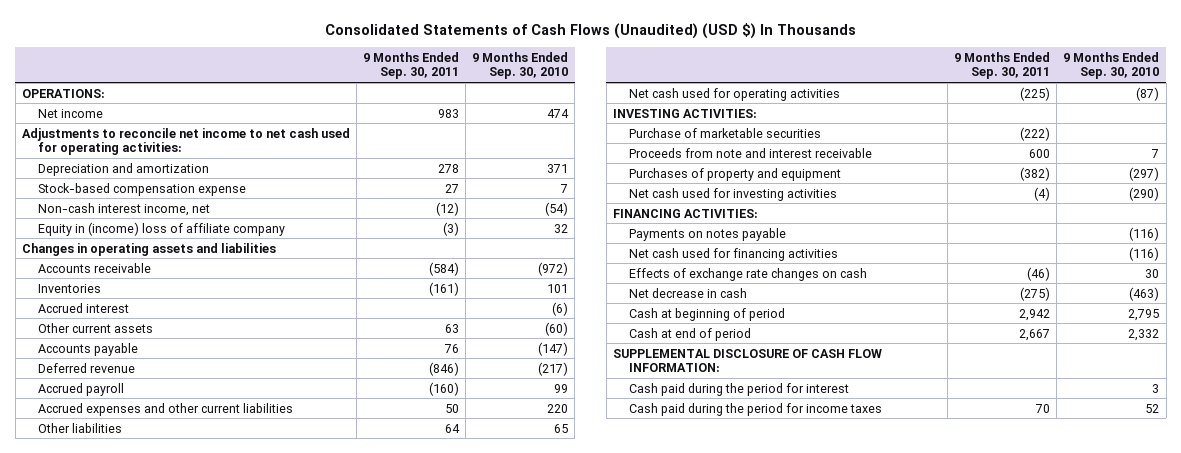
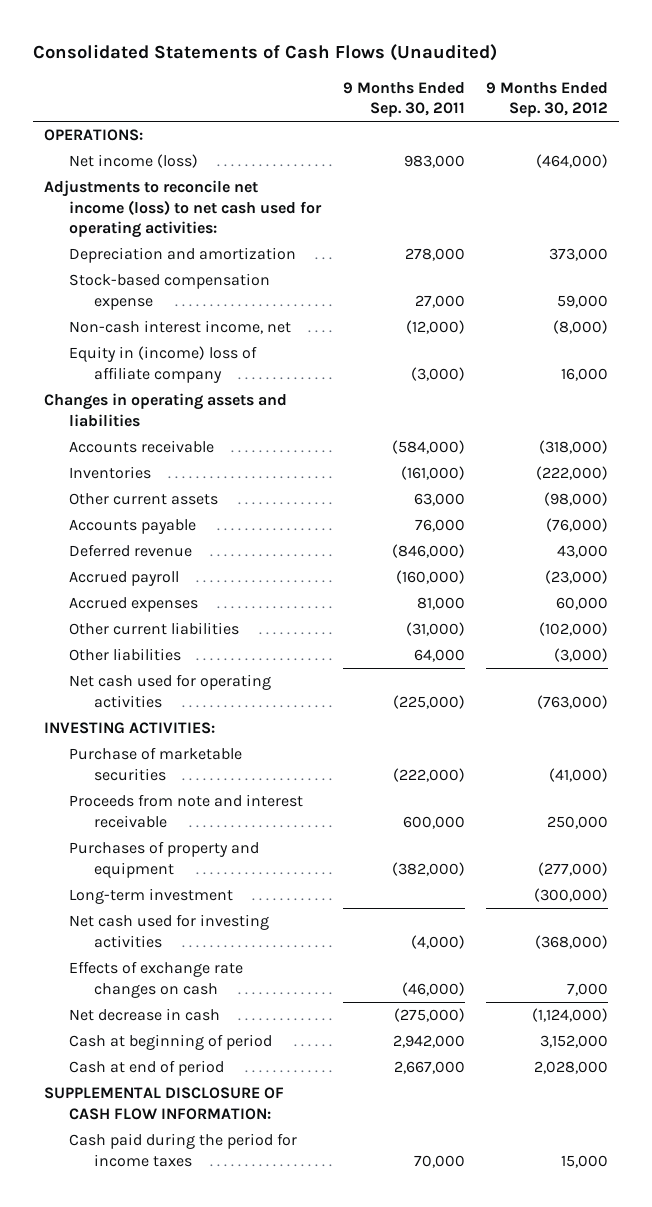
- Consolidated Statements of Cash Flows (Unaudited) (USD $) In Thousands
+ Consolidated Statements of Cash Flows (Unaudited)
- | 9 Months Ended Sep. 30, 2011 | 9 Months Ended Sep. 30, 2010
+ | 9 Months Ended Sep. 30, 2011 | 9 Months Ended Sep. 30, 2012
- Net income | 983 | 474
- Adjustments to reconcile net income to net cash used for operating activities:
- Depreciation and amortization | 278 | 371
- Stock-based compensation expense | 27 | 7
- Non-cash interest income, net | (12) | (54)
- Equity in (income) loss of affiliate company | (3) | 32
+ Net income (loss) | 983,000 | (464,000)
+ Adjustments to reconcile net income (loss) to net cash used for operating activities:
+ Depreciation and amortization | 278,000 | 373,000
+ Stock-based compensation expense | 27,000 | 59,000
+ Non-cash interest income, net | (12,000) | (8,000)
+ Equity in (income) loss of affiliate company | (3,000) | 16,000
- Accounts receivable | (584) | (972)
- Inventories | (161) | 101
- Accrued interest | | (6)
- Other current assets | 63 | (60)
- Accounts payable | 76 | (147)
- Deferred revenue | (846) | (217)
- Accrued payroll | (160) | 99
- Accrued expenses and other current liabilities | 50 | 220
- Other liabilities | 64 | 65
- Net cash used for operating activities | (225) | (87)
+ Accounts receivable | (584,000) | (318,000)
+ Inventories | (161,000) | (222,000)
+ Other current assets | 63,000 | (98,000)
+ Accounts payable | 76,000 | (76,000)
+ Deferred revenue | (846,000) | 43,000
+ Accrued payroll | (160,000) | (23,000)
+ Accrued expenses | 81,000 | 60,000
+ Other current liabilities | (31,000) | (102,000)
+ Other liabilities | 64,000 | (3,000)
+ Net cash used for operating activities | (225,000) | (763,000)
- Purchase of marketable securities | (222) |
- Proceeds from note and interest receivable | 600 | 7
- Purchases of property and equipment | (382) | (297)
- Net cash used for investing activities | (4) | (290)
- FINANCING ACTIVITIES:
- Payments on notes payable | | (116)
- Net cash used for financing activities | | (116)
- Effects of exchange rate changes on cash | (46) | 30
- Net decrease in cash | (275) | (463)
- Cash at beginning of period | 2,942 | 2,795
- Cash at end of period | 2,667 | 2,332
+ Purchase of marketable securities | (222,000) | (41,000)
+ Proceeds from note and interest receivable | 600,000 | 250,000
+ Purchases of property and equipment | (382,000) | (277,000)
+ Long-term investment | | (300,000)
+ Net cash used for investing activities | (4,000) | (368,000)
+ Effects of exchange rate changes on cash | (46,000) | 7,000
+ Net decrease in cash | (275,000) | (1,124,000)
+ Cash at beginning of period | 2,942,000 | 3,152,000
+ Cash at end of period | 2,667,000 | 2,028,000
- Cash paid during the period for interest | | 3
- Cash paid during the period for income taxes | 70 | 52
+ Cash paid during the period for income taxes | 70,000 | 15,000

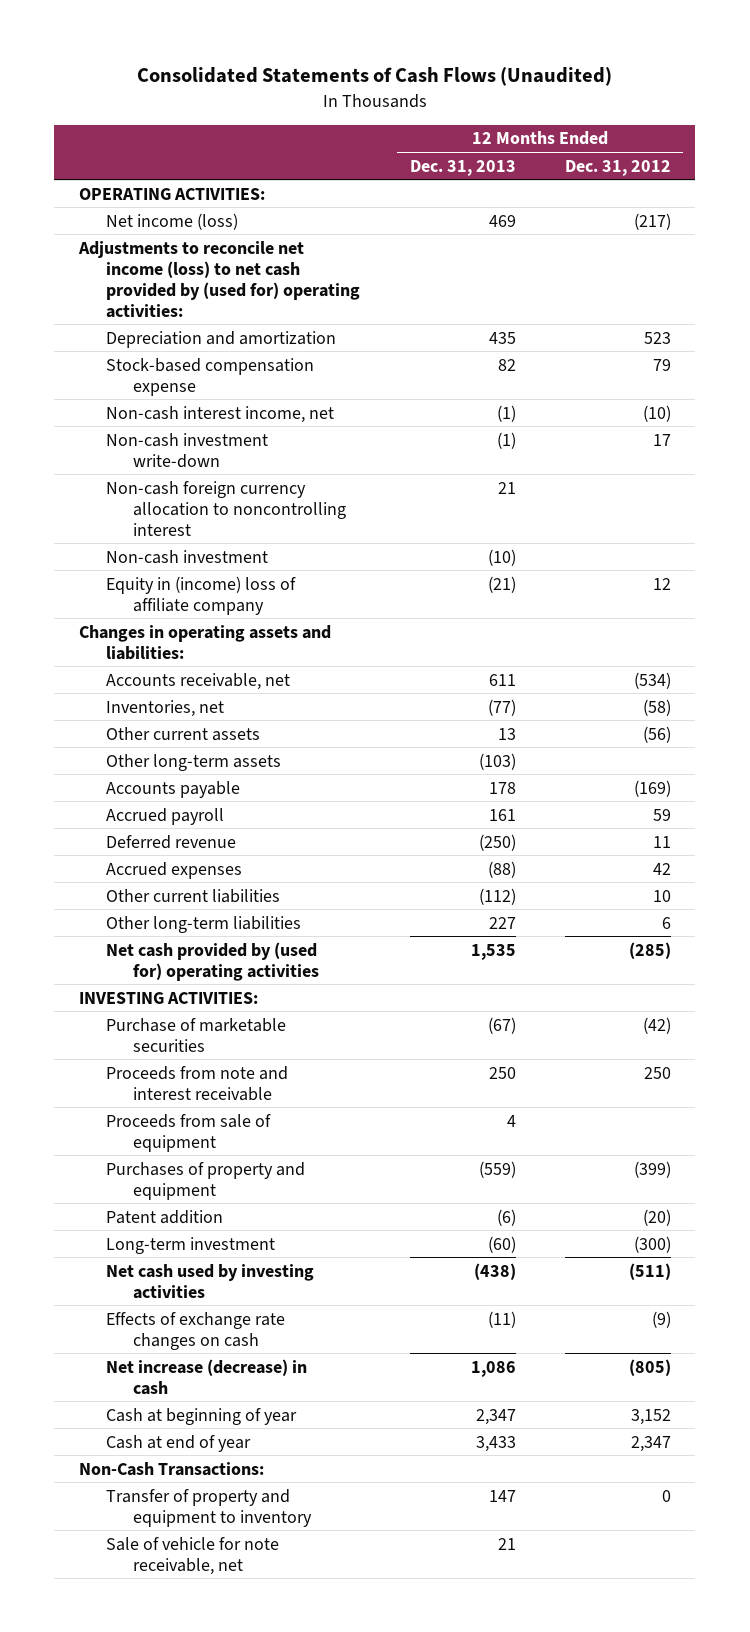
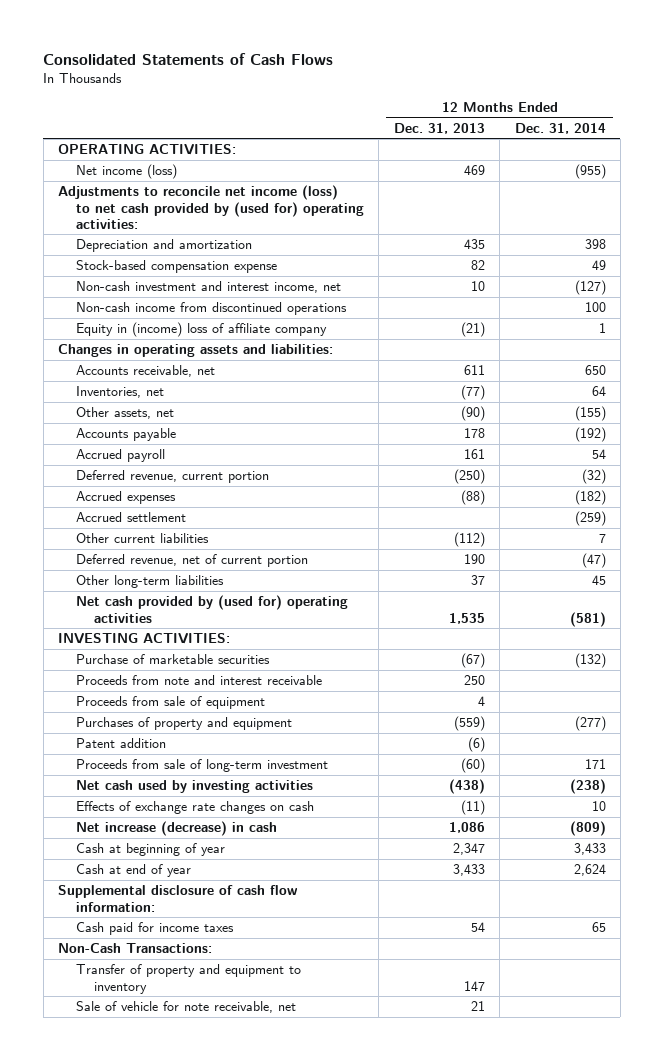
- Consolidated Statements of Cash Flows (Unaudited)
+ Consolidated Statements of Cash Flows
- | 12 Months Ended Dec. 31, 2013 | 12 Months Ended Dec. 31, 2012
+ | 12 Months Ended Dec. 31, 2013 | 12 Months Ended Dec. 31, 2014
- Non-cash interest income, net | (1) | (10)
- Non-cash investment write-down | (1) | 17
- Non-cash foreign currency allocation to noncontrolling interest | 21 |
- Non-cash investment | (10) |
+ Non-cash investment and interest income, net | 10 | (127)
+ Non-cash income from discontinued operations | | 100
- Other current assets | 13 | (56)
- Other long-term assets | (103) |
+ Other assets, net | (90) | (155)
- Deferred revenue | (250) | 11
+ Deferred revenue, current portion | (250) | (32)
+ Accrued settlement | | (259)
- Other long-term liabilities | 227 | 6
+ Deferred revenue, net of current portion | 190 | (47)
+ Other long-term liabilities | 37 | 45
- Long-term investment | (60) | (300)
+ Proceeds from sale of long-term investment | (60) | 171
+ Supplemental disclosure of cash flow information:
+ Cash paid for income taxes | 54 | 65

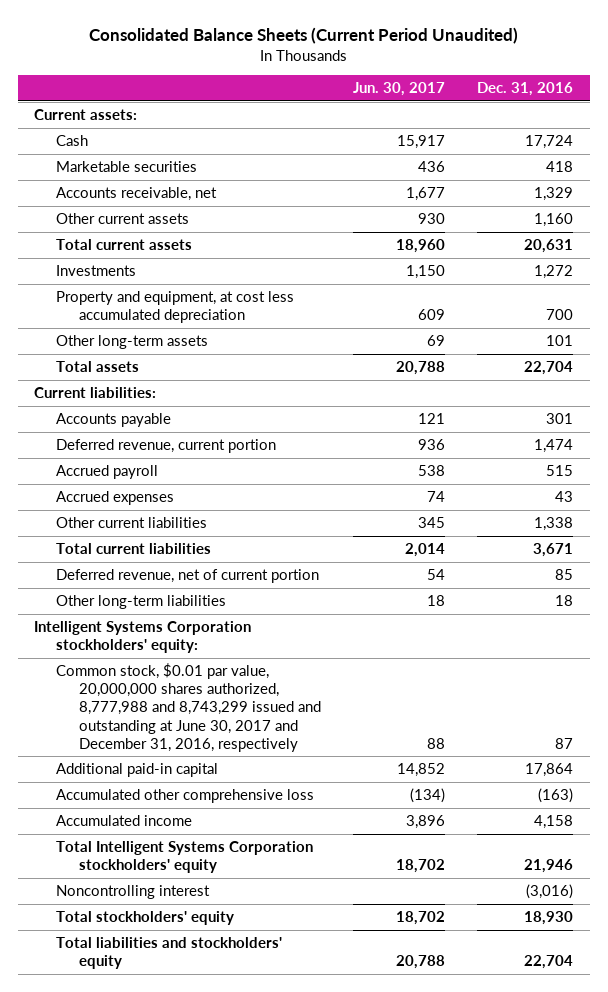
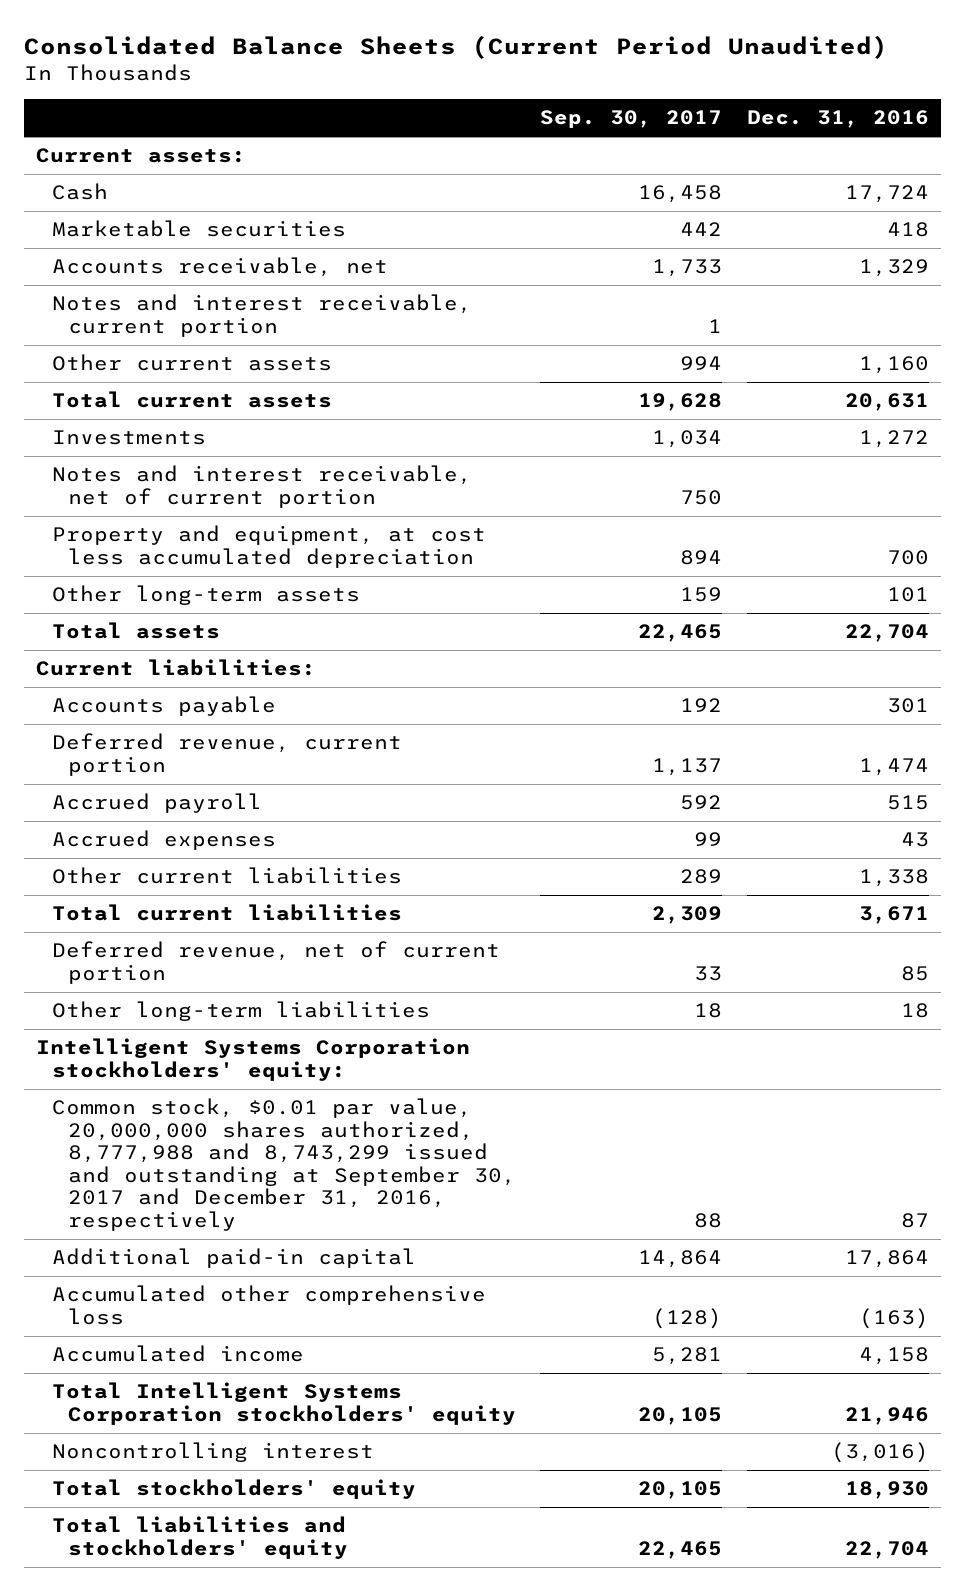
- | Jun. 30, 2017 | Dec. 31, 2016
+ | Sep. 30, 2017 | Dec. 31, 2016
+ Notes and interest receivable, current portion | 1 |
+ Notes and interest receivable, net of current portion | 750 |
- Common stock, $0.01 par value, 20,000,000 shares authorized, 8,777,988 and 8,743,299 issued and outstanding at June 30, 2017 and December 31, 2016, respectively | 88 | 87
+ Common stock, $0.01 par value, 20,000,000 shares authorized, 8,777,988 and 8,743,299 issued and outstanding at September 30, 2017 and December 31, 2016, respectively | 88 | 87

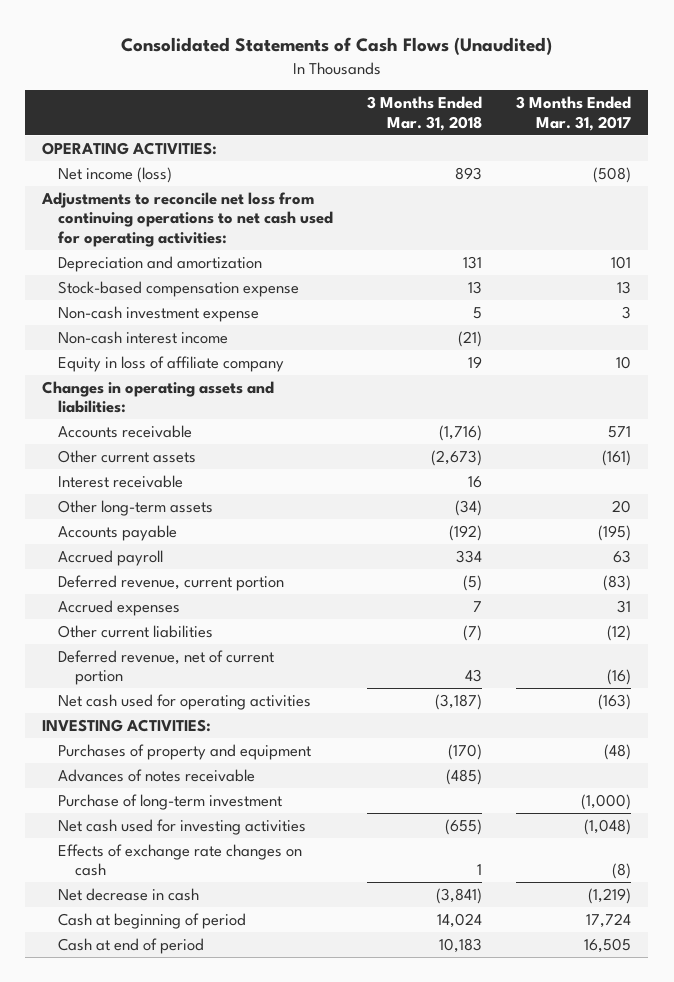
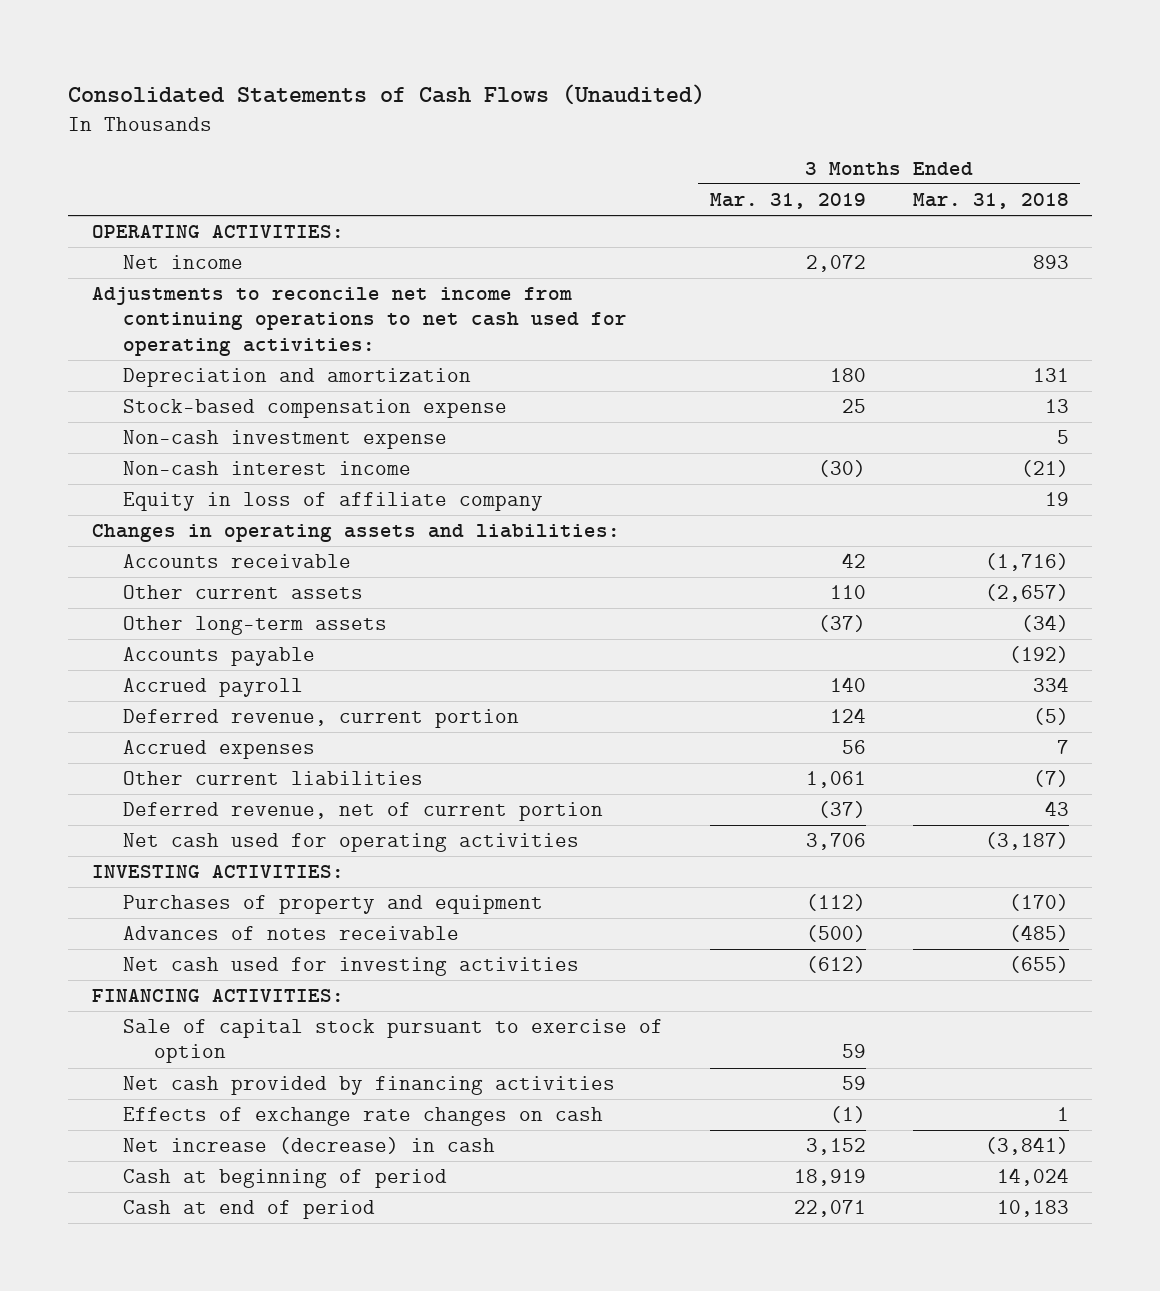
- | 3 Months Ended Mar. 31, 2018 | 3 Months Ended Mar. 31, 2017
+ | 3 Months Ended Mar. 31, 2019 | 3 Months Ended Mar. 31, 2018
- Net income (loss) | 893 | (508)
- Adjustments to reconcile net loss from continuing operations to net cash used for operating activities:
+ Net income | 2,072 | 893
+ Adjustments to reconcile net income from continuing operations to net cash used for operating activities:
- Other current assets | (2,673) | (161)
- Interest receivable | 16 |
+ Other current assets | 110 | (2,657)
- Purchase of long-term investment | | (1,000)
+ FINANCING ACTIVITIES:
+ Sale of capital stock pursuant to exercise of option | 59 |
+ Net cash provided by financing activities | 59 |
- Net decrease in cash | (3,841) | (1,219)
+ Net increase (decrease) in cash | 3,152 | (3,841)

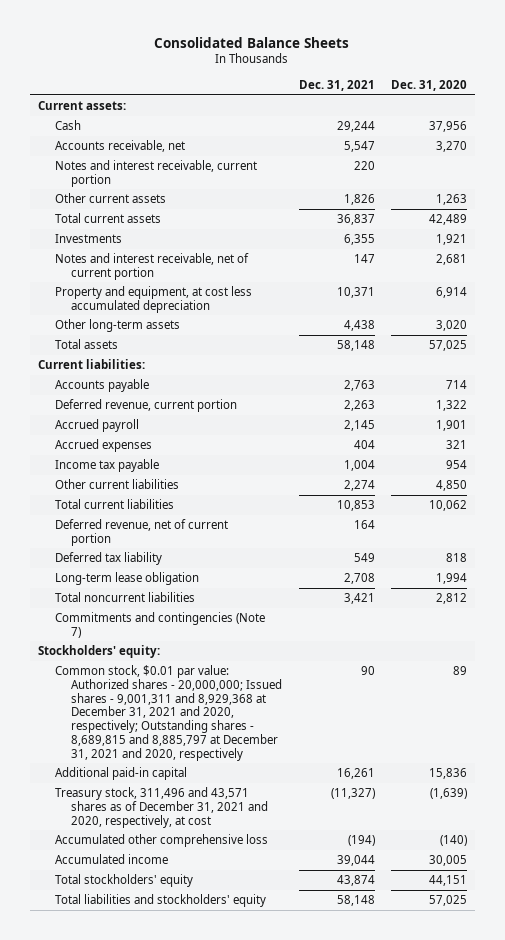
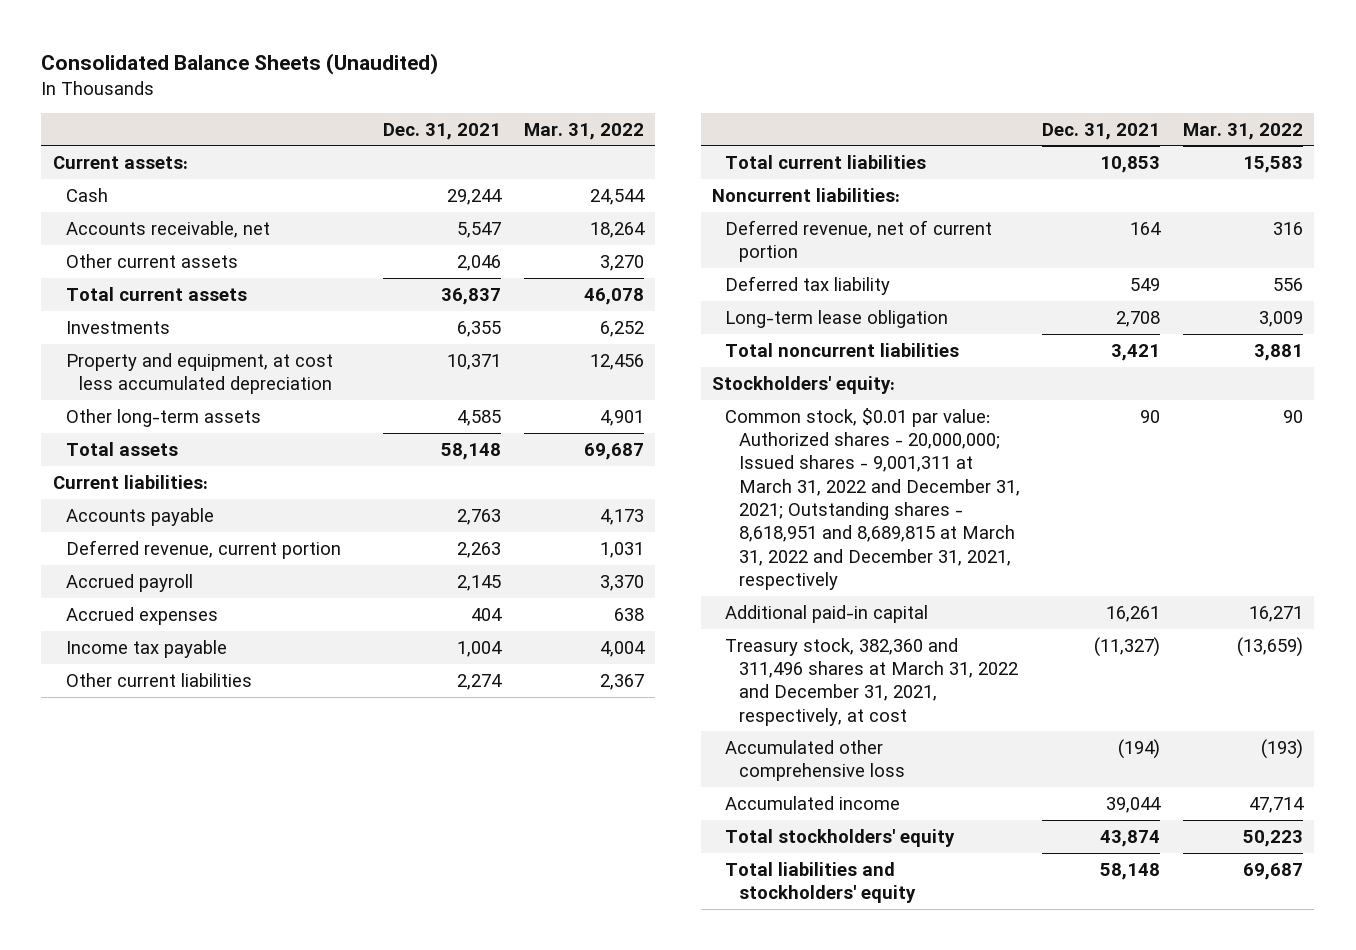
- Consolidated Balance Sheets
+ Consolidated Balance Sheets (Unaudited)
- | Dec. 31, 2021 | Dec. 31, 2020
+ | Dec. 31, 2021 | Mar. 31, 2022
- Notes and interest receivable, current portion | 220 |
- Other current assets | 1,826 | 1,263
+ Other current assets | 2,046 | 3,270
- Notes and interest receivable, net of current portion | 147 | 2,681
- Other long-term assets | 4,438 | 3,020
+ Other long-term assets | 4,585 | 4,901
+ Noncurrent liabilities:
- Commitments and contingencies (Note 7)
- Common stock, $0.01 par value: Authorized shares - 20,000,000; Issued shares - 9,001,311 and 8,929,368 at December 31, 2021 and 2020, respectively; Outstanding shares - 8,689,815 and 8,885,797 at December 31, 2021 and 2020, respectively | 90 | 89
+ Common stock, $0.01 par value: Authorized shares - 20,000,000; Issued shares - 9,001,311 at March 31, 2022 and December 31, 2021; Outstanding shares - 8,618,951 and 8,689,815 at March 31, 2022 and December 31, 2021, respectively | 90 | 90
- Treasury stock, 311,496 and 43,571 shares as of December 31, 2021 and 2020, respectively, at cost | (11,327) | (1,639)
+ Treasury stock, 382,360 and 311,496 shares at March 31, 2022 and December 31, 2021, respectively, at cost | (11,327) | (13,659)

